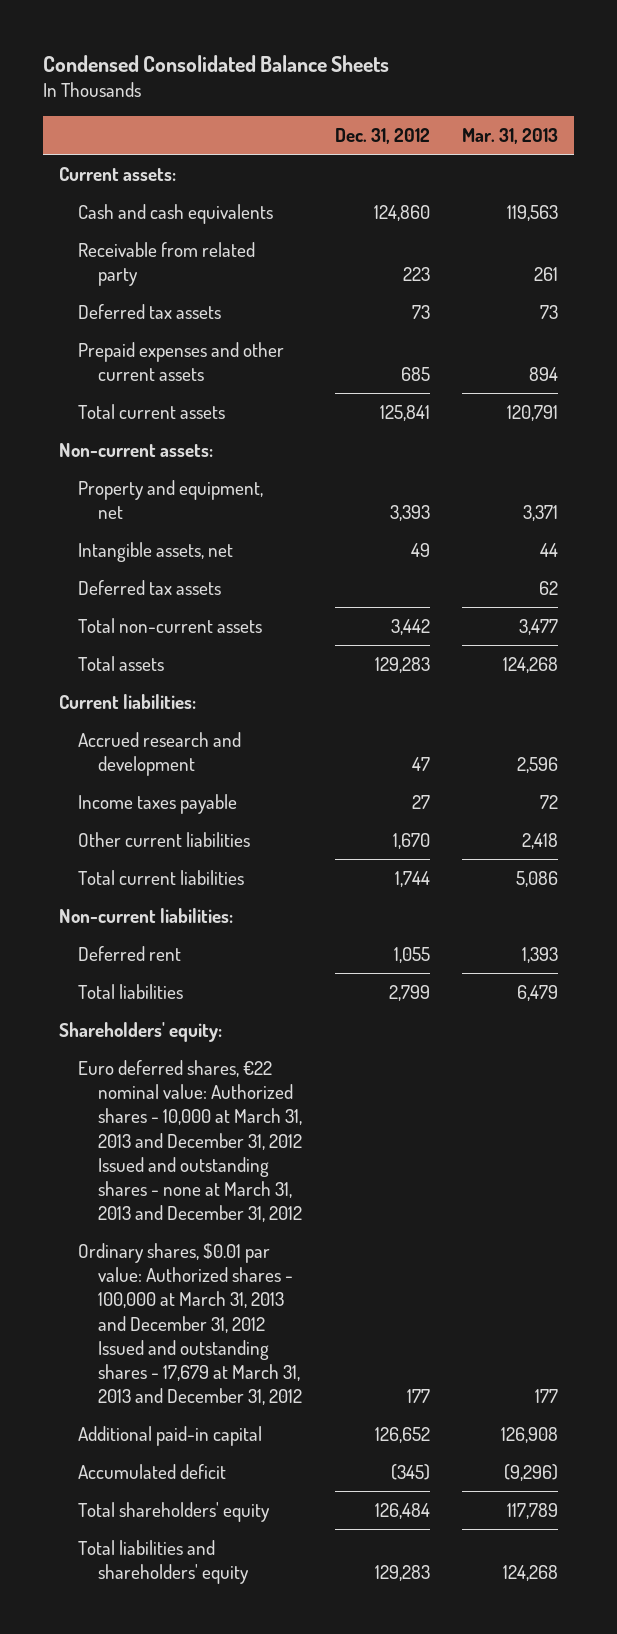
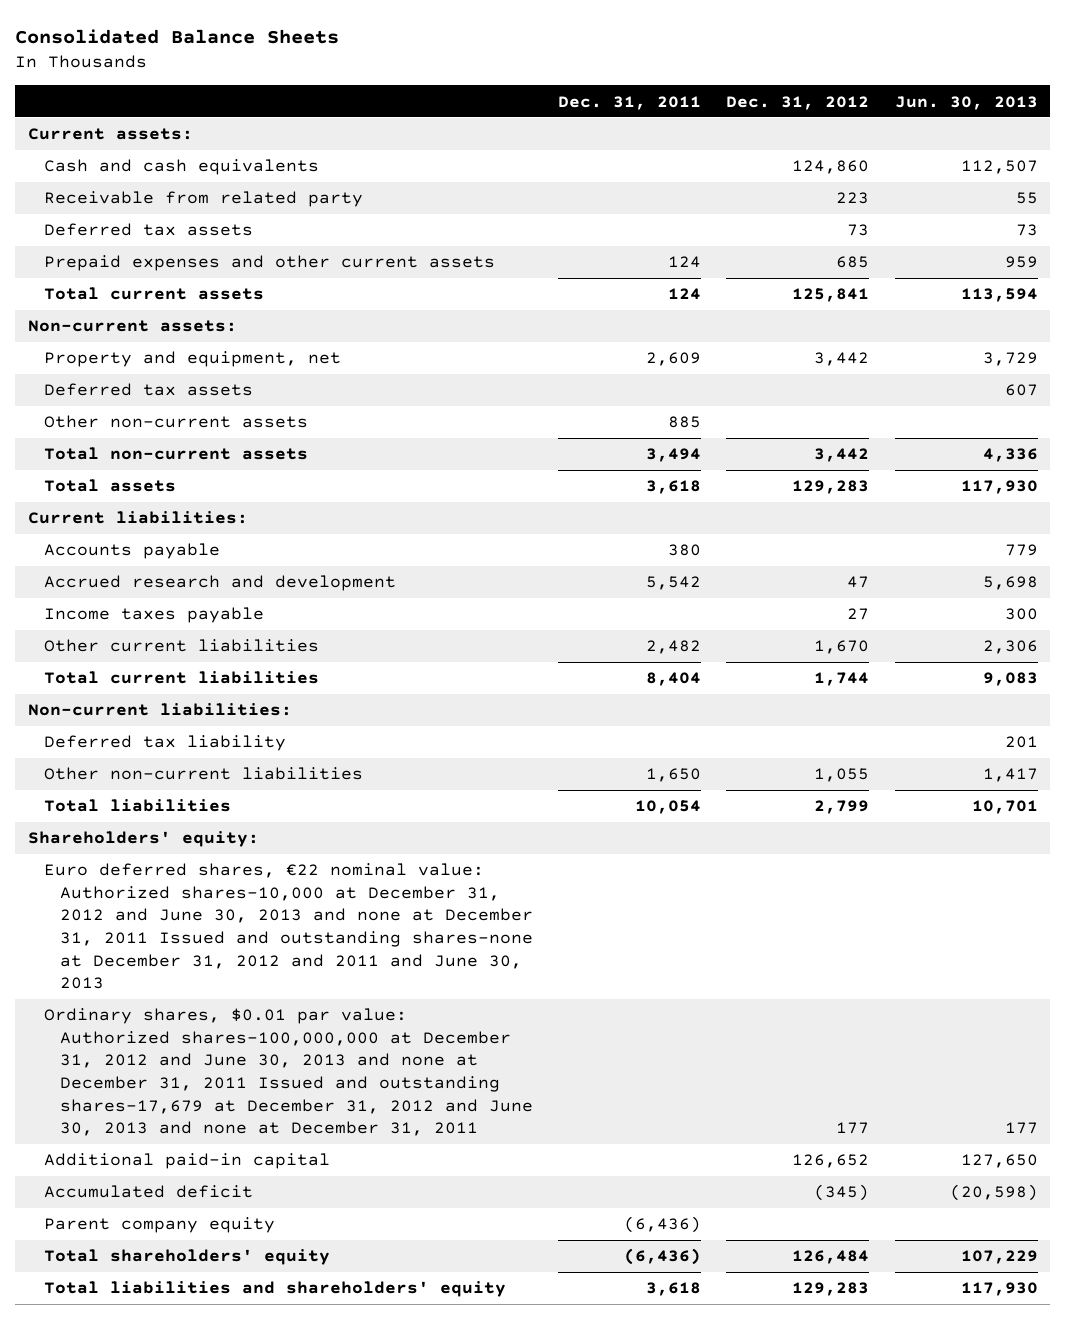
- Condensed Consolidated Balance Sheets
+ Consolidated Balance Sheets
- | Dec. 31, 2012 | Mar. 31, 2013
+ | Dec. 31, 2011 | Dec. 31, 2012 | Jun. 30, 2013
- Property and equipment, net | 3,393 | 3,371
- Intangible assets, net | 49 | 44
+ Property and equipment, net | 2,609 | 3,442 | 3,729
+ Other non-current assets | 885 | |
+ Accounts payable | 380 | | 779
- Deferred rent | 1,055 | 1,393
+ Deferred tax liability | | | 201
+ Other non-current liabilities | 1,650 | 1,055 | 1,417
- Euro deferred shares, €22 nominal value: Authorized shares - 10,000 at March 31, 2013 and December 31, 2012 Issued and outstanding shares - none at March 31, 2013 and December 31, 2012
- Ordinary shares, $0.01 par value: Authorized shares - 100,000 at March 31, 2013 and December 31, 2012 Issued and outstanding shares - 17,679 at March 31, 2013 and December 31, 2012 | 177 | 177
+ Euro deferred shares, €22 nominal value: Authorized shares-10,000 at December 31, 2012 and June 30, 2013 and none at December 31, 2011 Issued and outstanding shares-none at December 31, 2012 and 2011 and June 30, 2013
+ Ordinary shares, $0.01 par value: Authorized shares-100,000,000 at December 31, 2012 and June 30, 2013 and none at December 31, 2011 Issued and outstanding shares-17,679 at December 31, 2012 and June 30, 2013 and none at December 31, 2011 | | 177 | 177
+ Parent company equity | (6,436) | |

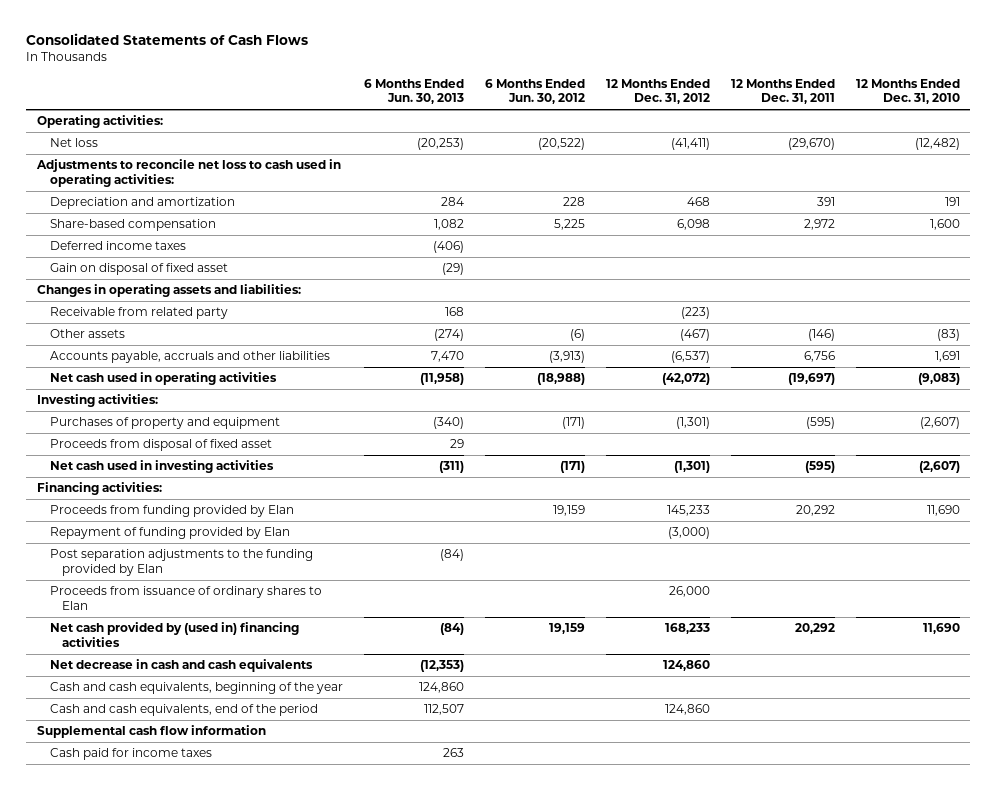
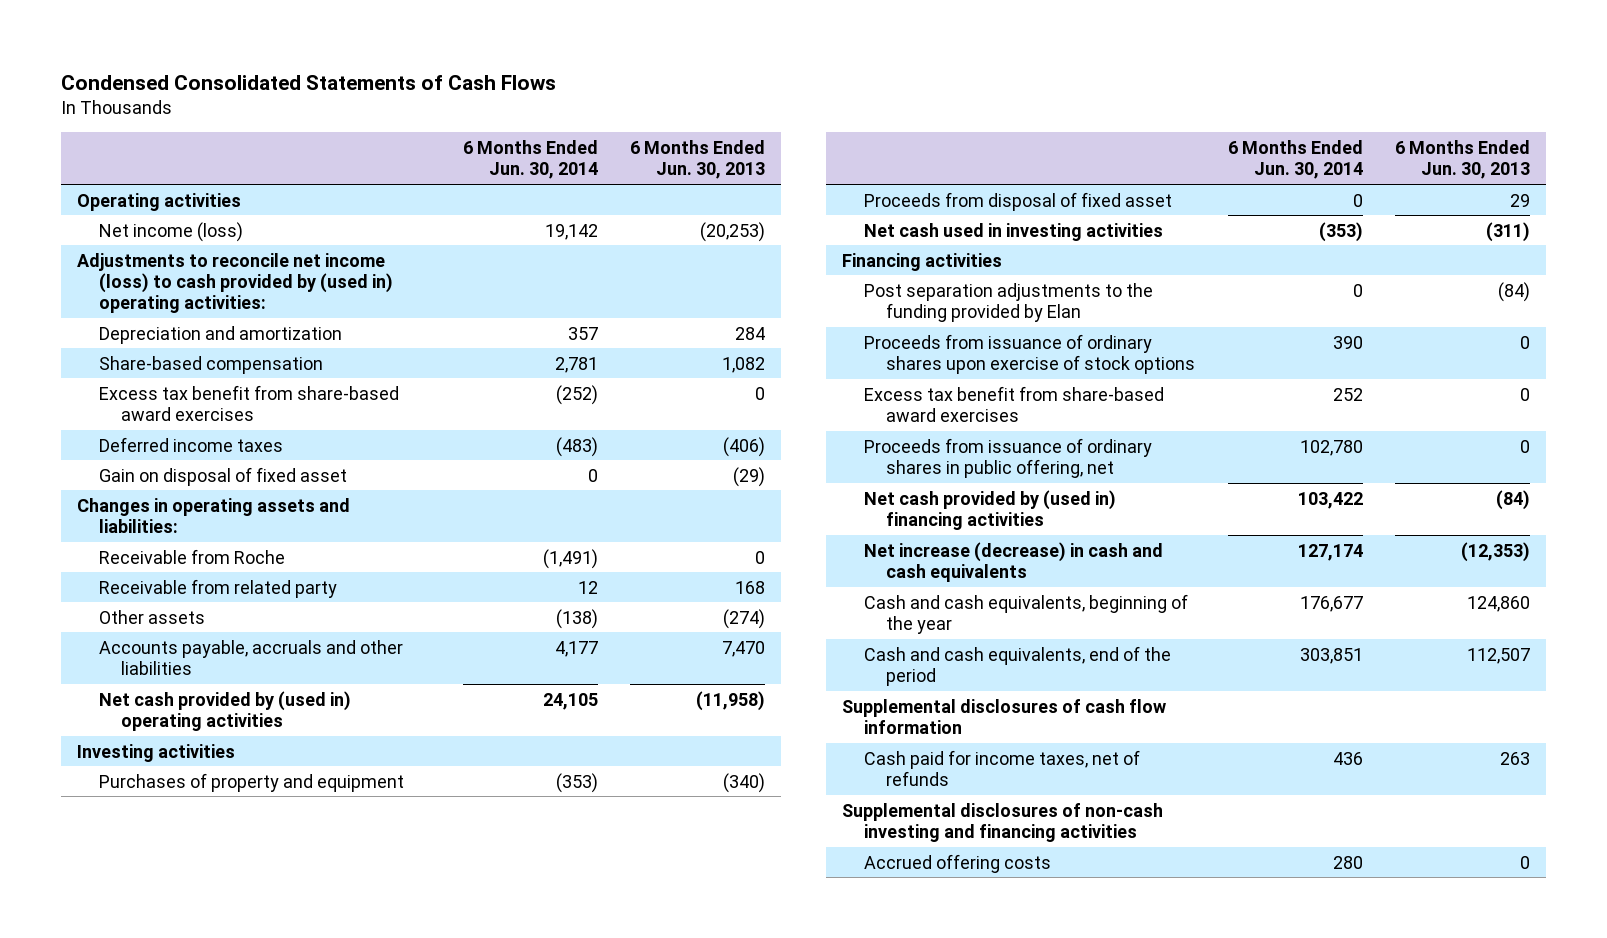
- Consolidated Statements of Cash Flows
+ Condensed Consolidated Statements of Cash Flows
- | 6 Months Ended Jun. 30, 2013 | 6 Months Ended Jun. 30, 2012 | 12 Months Ended Dec. 31, 2012 | 12 Months Ended Dec. 31, 2011 | 12 Months Ended Dec. 31, 2010
+ | 6 Months Ended Jun. 30, 2014 | 6 Months Ended Jun. 30, 2013
- Operating activities:
- Net loss | (20,253) | (20,522) | (41,411) | (29,670) | (12,482)
- Adjustments to reconcile net loss to cash used in operating activities:
+ Operating activities
+ Net income (loss) | 19,142 | (20,253)
+ Adjustments to reconcile net income (loss) to cash provided by (used in) operating activities:
+ Excess tax benefit from share-based award exercises | (252) | 0
+ Receivable from Roche | (1,491) | 0
- Net cash used in operating activities | (11,958) | (18,988) | (42,072) | (19,697) | (9,083)
- Investing activities:
+ Net cash provided by (used in) operating activities | 24,105 | (11,958)
+ Investing activities
- Financing activities:
- Proceeds from funding provided by Elan | | 19,159 | 145,233 | 20,292 | 11,690
- Repayment of funding provided by Elan | | | (3,000) | |
+ Financing activities
- Proceeds from issuance of ordinary shares to Elan | | | 26,000 | |
+ Proceeds from issuance of ordinary shares upon exercise of stock options | 390 | 0
+ Excess tax benefit from share-based award exercises | 252 | 0
+ Proceeds from issuance of ordinary shares in public offering, net | 102,780 | 0
- Net decrease in cash and cash equivalents | (12,353) | | 124,860 | |
+ Net increase (decrease) in cash and cash equivalents | 127,174 | (12,353)
- Supplemental cash flow information
- Cash paid for income taxes | 263 | | | |
+ Supplemental disclosures of cash flow information
+ Cash paid for income taxes, net of refunds | 436 | 263
+ Supplemental disclosures of non-cash investing and financing activities
+ Accrued offering costs | 280 | 0

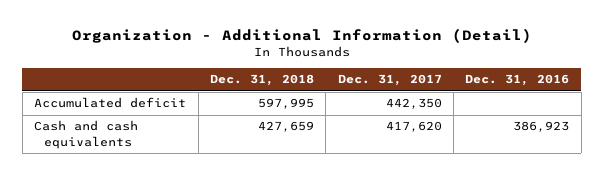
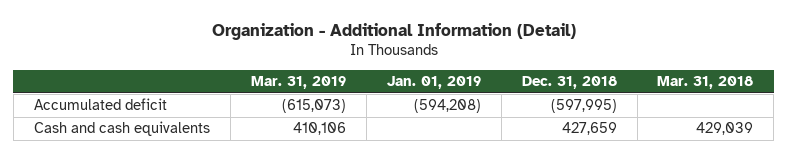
- | Dec. 31, 2018 | Dec. 31, 2017 | Dec. 31, 2016
+ | Mar. 31, 2019 | Jan. 01, 2019 | Dec. 31, 2018 | Mar. 31, 2018
- Accumulated deficit | 597,995 | 442,350 |
+ Accumulated deficit | (615,073) | (594,208) | (597,995) |

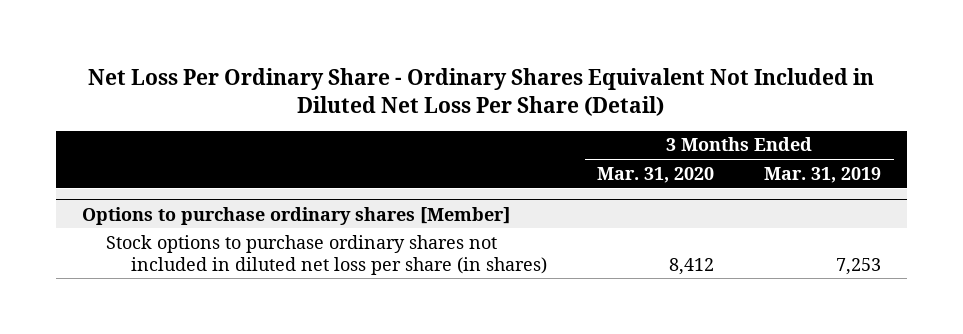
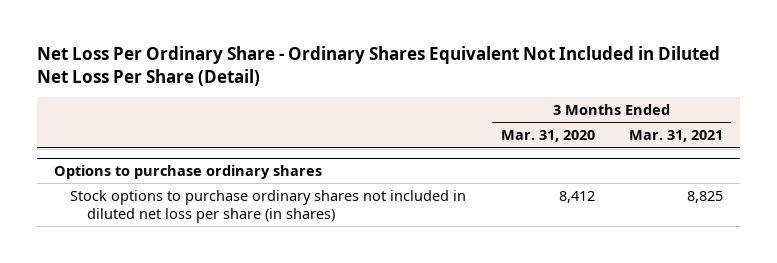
- | 3 Months Ended Mar. 31, 2020 | 3 Months Ended Mar. 31, 2019
+ | 3 Months Ended Mar. 31, 2020 | 3 Months Ended Mar. 31, 2021
- Options to purchase ordinary shares [Member]
+ Options to purchase ordinary shares

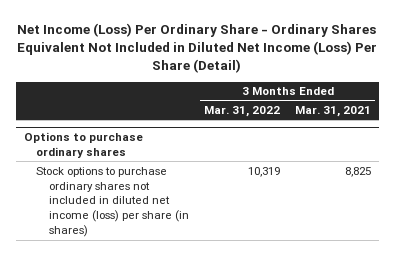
- Net Loss Per Ordinary Share - Ordinary Shares Equivalent Not Included in Diluted Net Loss Per Share (Detail)
+ Net Income (Loss) Per Ordinary Share - Ordinary Shares Equivalent Not Included in Diluted Net Income (Loss) Per Share (Detail)
- | 3 Months Ended Mar. 31, 2020 | 3 Months Ended Mar. 31, 2021
+ | 3 Months Ended Mar. 31, 2022 | 3 Months Ended Mar. 31, 2021
@ Options to purchase ordinary shares
- Stock options to purchase ordinary shares not included in diluted net loss per share (in shares) | 8,412 | 8,825
+ Stock options to purchase ordinary shares not included in diluted net income (loss) per share (in shares) | 10,319 | 8,825

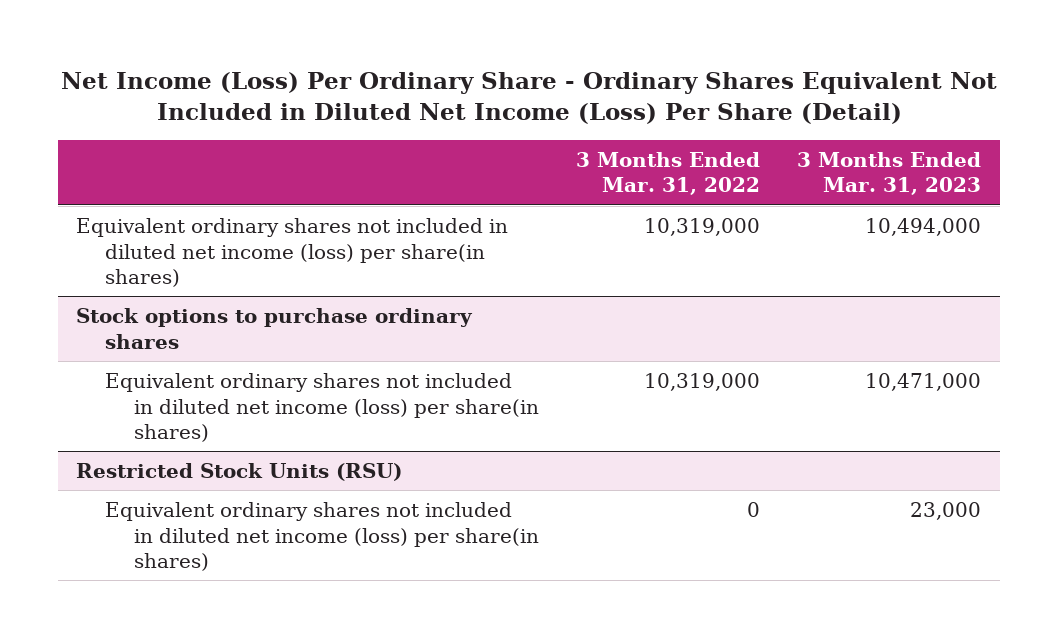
- | 3 Months Ended Mar. 31, 2022 | 3 Months Ended Mar. 31, 2021
+ | 3 Months Ended Mar. 31, 2022 | 3 Months Ended Mar. 31, 2023
- Options to purchase ordinary shares
- Stock options to purchase ordinary shares not included in diluted net income (loss) per share (in shares) | 10,319 | 8,825
+ Equivalent ordinary shares not included in diluted net income (loss) per share(in shares) | 10,319,000 | 10,494,000
+ Stock options to purchase ordinary shares
+ Equivalent ordinary shares not included in diluted net income (loss) per share(in shares) | 10,319,000 | 10,471,000
+ Restricted Stock Units (RSU)
+ Equivalent ordinary shares not included in diluted net income (loss) per share(in shares) | 0 | 23,000

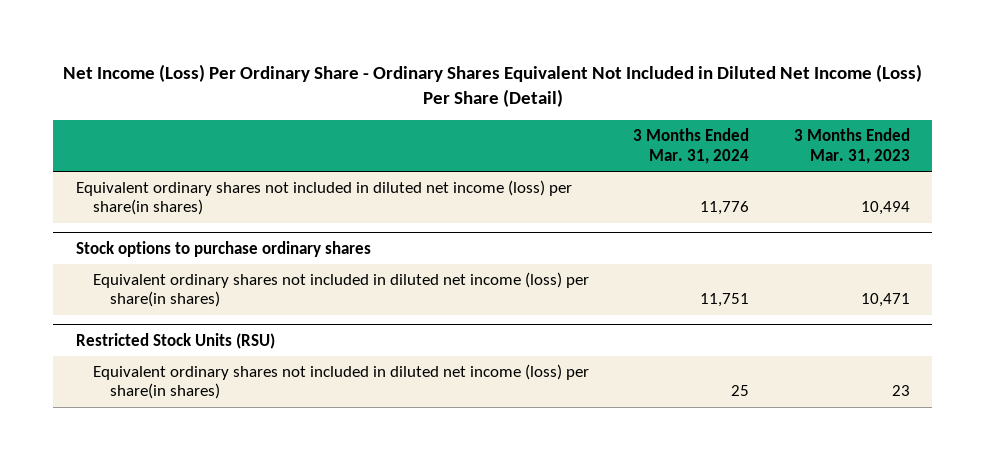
- | 3 Months Ended Mar. 31, 2022 | 3 Months Ended Mar. 31, 2023
+ | 3 Months Ended Mar. 31, 2024 | 3 Months Ended Mar. 31, 2023
- Equivalent ordinary shares not included in diluted net income (loss) per share(in shares) | 10,319,000 | 10,494,000
+ Equivalent ordinary shares not included in diluted net income (loss) per share(in shares) | 11,776 | 10,494
@ Stock options to purchase ordinary shares
- Equivalent ordinary shares not included in diluted net income (loss) per share(in shares) | 10,319,000 | 10,471,000
+ Equivalent ordinary shares not included in diluted net income (loss) per share(in shares) | 11,751 | 10,471
@ Restricted Stock Units (RSU)
- Equivalent ordinary shares not included in diluted net income (loss) per share(in shares) | 0 | 23,000
+ Equivalent ordinary shares not included in diluted net income (loss) per share(in shares) | 25 | 23

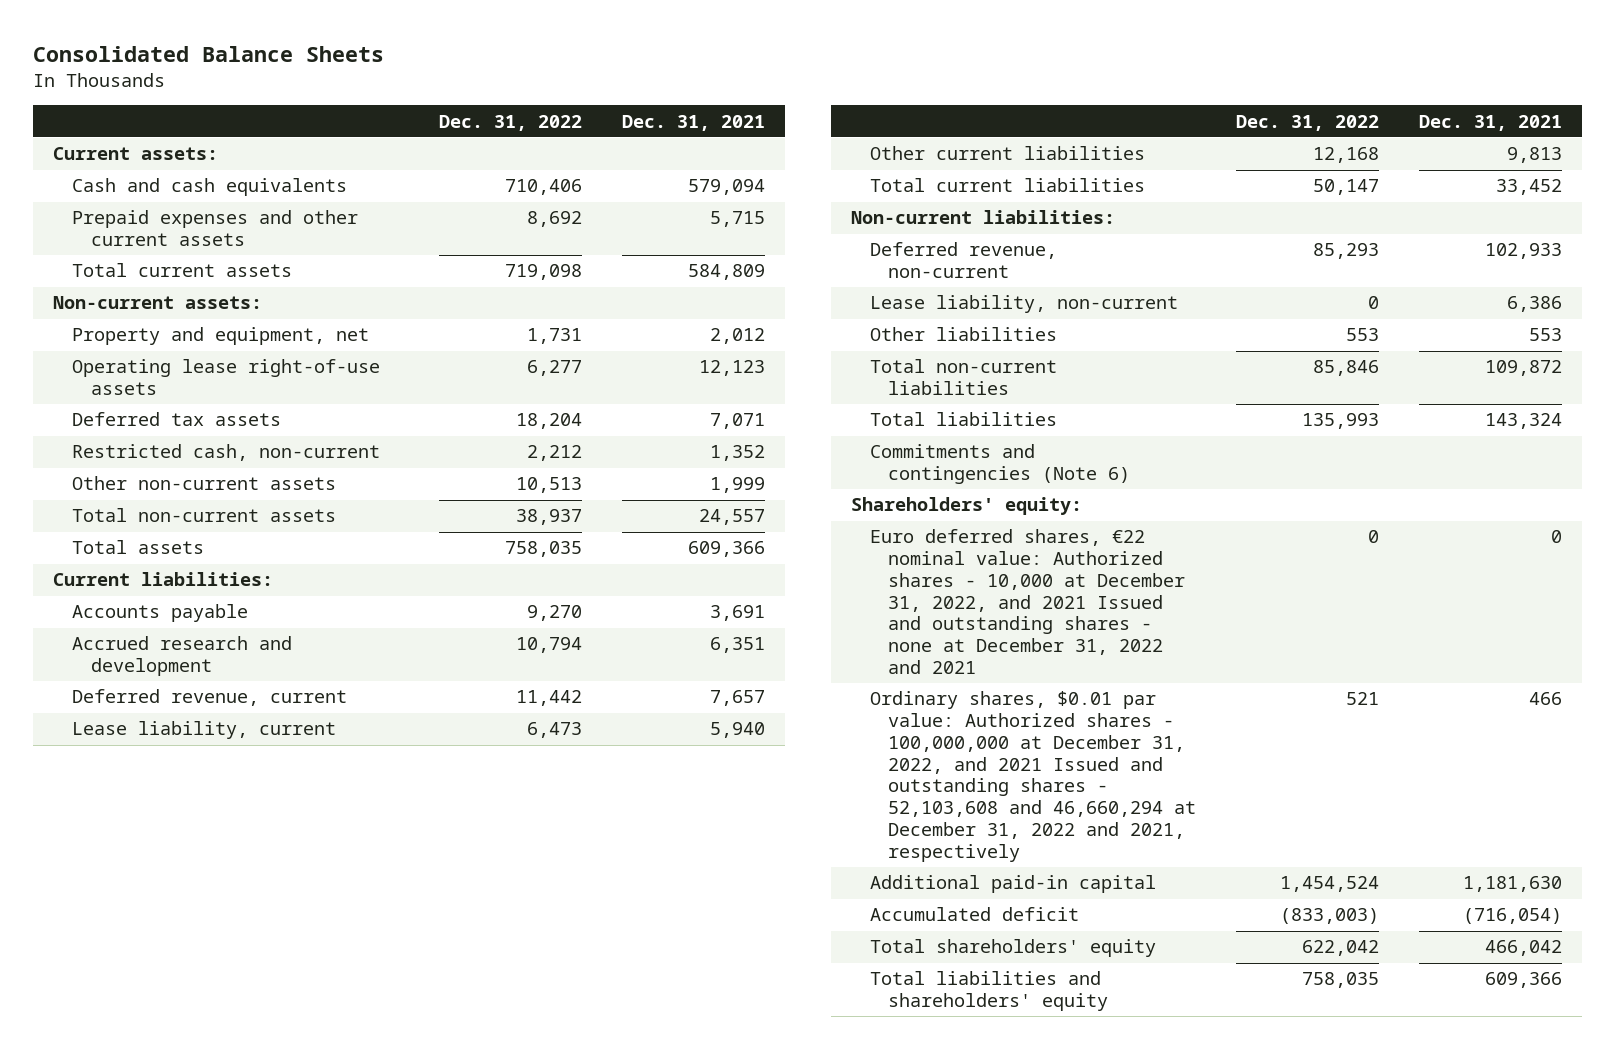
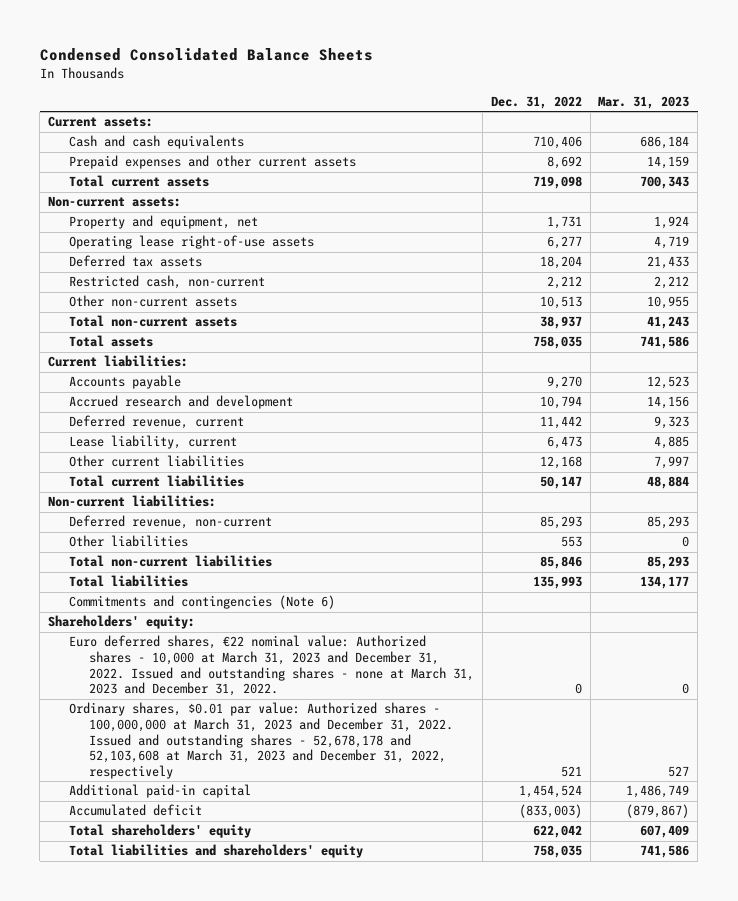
- Consolidated Balance Sheets
+ Condensed Consolidated Balance Sheets
- | Dec. 31, 2022 | Dec. 31, 2021
+ | Dec. 31, 2022 | Mar. 31, 2023
- Lease liability, non-current | 0 | 6,386
- Euro deferred shares, €22 nominal value: Authorized shares - 10,000 at December 31, 2022, and 2021 Issued and outstanding shares - none at December 31, 2022 and 2021 | 0 | 0
- Ordinary shares, $0.01 par value: Authorized shares - 100,000,000 at December 31, 2022, and 2021 Issued and outstanding shares - 52,103,608 and 46,660,294 at December 31, 2022 and 2021, respectively | 521 | 466
+ Euro deferred shares, €22 nominal value: Authorized shares - 10,000 at March 31, 2023 and December 31, 2022. Issued and outstanding shares - none at March 31, 2023 and December 31, 2022. | 0 | 0
+ Ordinary shares, $0.01 par value: Authorized shares - 100,000,000 at March 31, 2023 and December 31, 2022. Issued and outstanding shares - 52,678,178 and 52,103,608 at March 31, 2023 and December 31, 2022, respectively | 521 | 527

